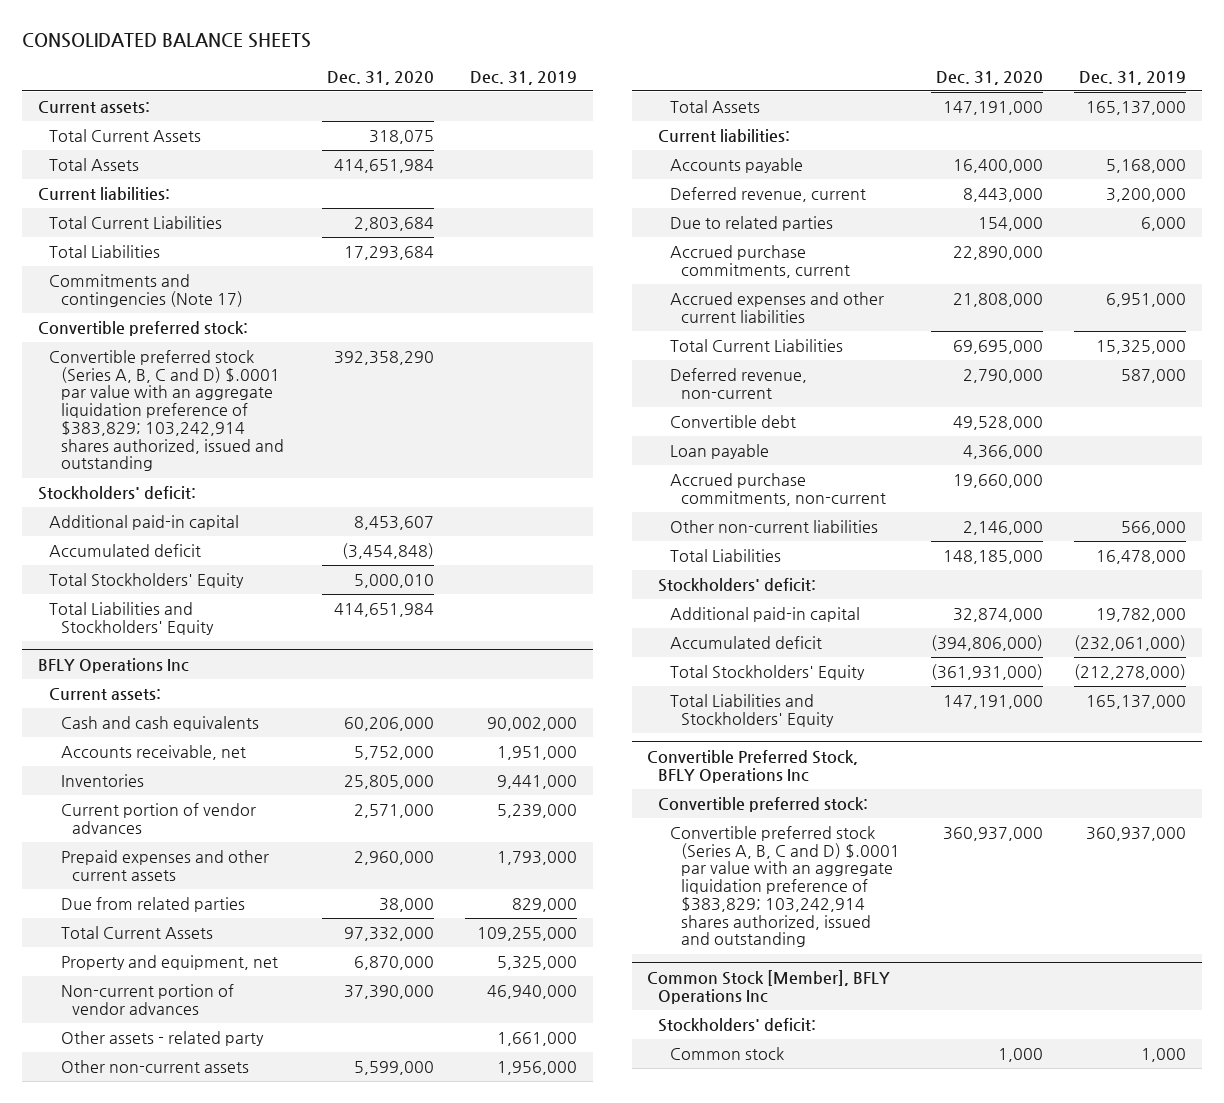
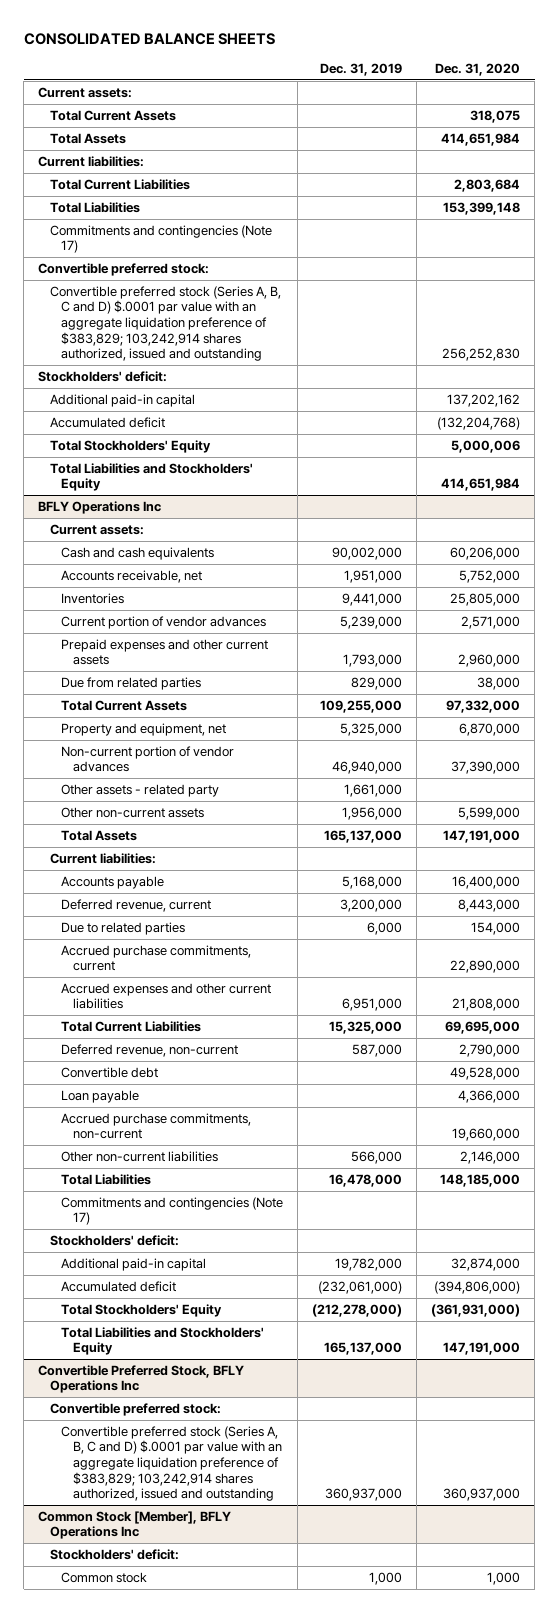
- | Dec. 31, 2020 | Dec. 31, 2019
+ | Dec. 31, 2019 | Dec. 31, 2020
- Total Liabilities | 17,293,684 |
+ Total Liabilities | | 153,399,148
- Convertible preferred stock (Series A, B, C and D) $.0001 par value with an aggregate liquidation preference of $383,829; 103,242,914 shares authorized, issued and outstanding | 392,358,290 |
+ Convertible preferred stock (Series A, B, C and D) $.0001 par value with an aggregate liquidation preference of $383,829; 103,242,914 shares authorized, issued and outstanding | | 256,252,830
- Additional paid-in capital | 8,453,607 |
- Accumulated deficit | (3,454,848) |
- Total Stockholders' Equity | 5,000,010 |
+ Additional paid-in capital | | 137,202,162
+ Accumulated deficit | | (132,204,768)
+ Total Stockholders' Equity | | 5,000,006
@ BFLY Operations Inc
+ Commitments and contingencies (Note 17)

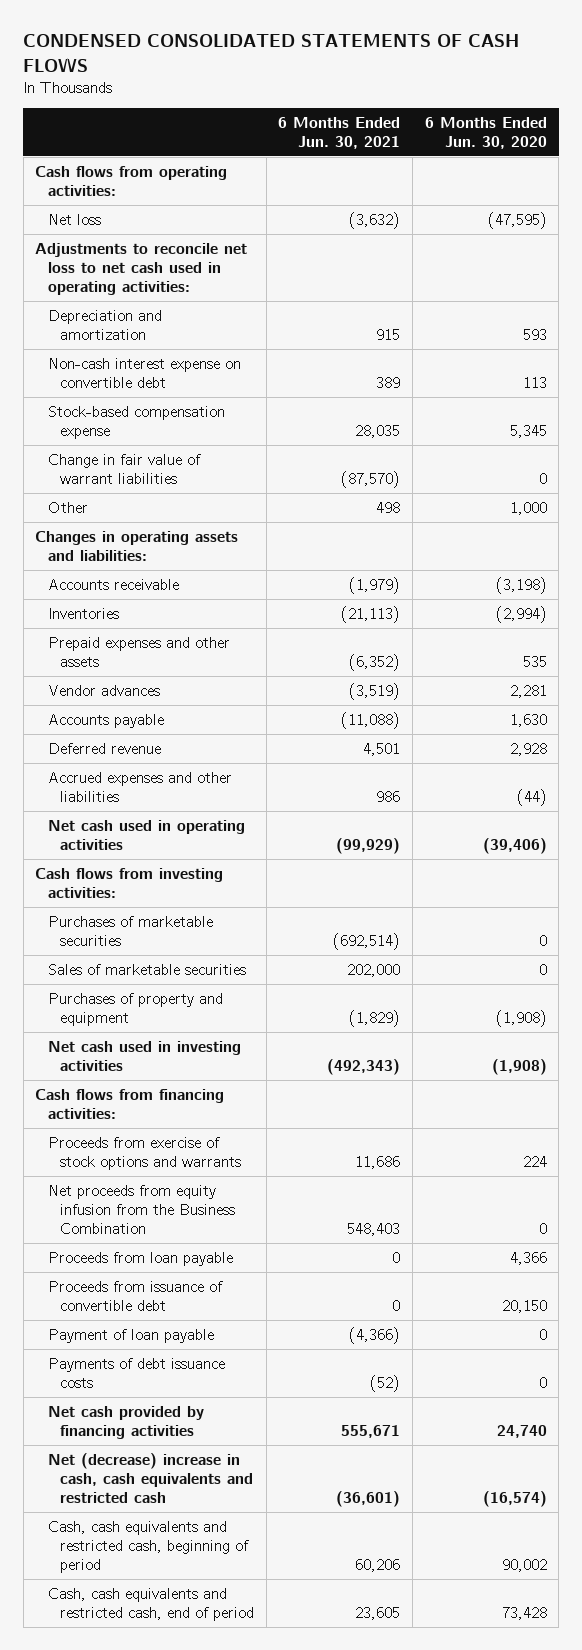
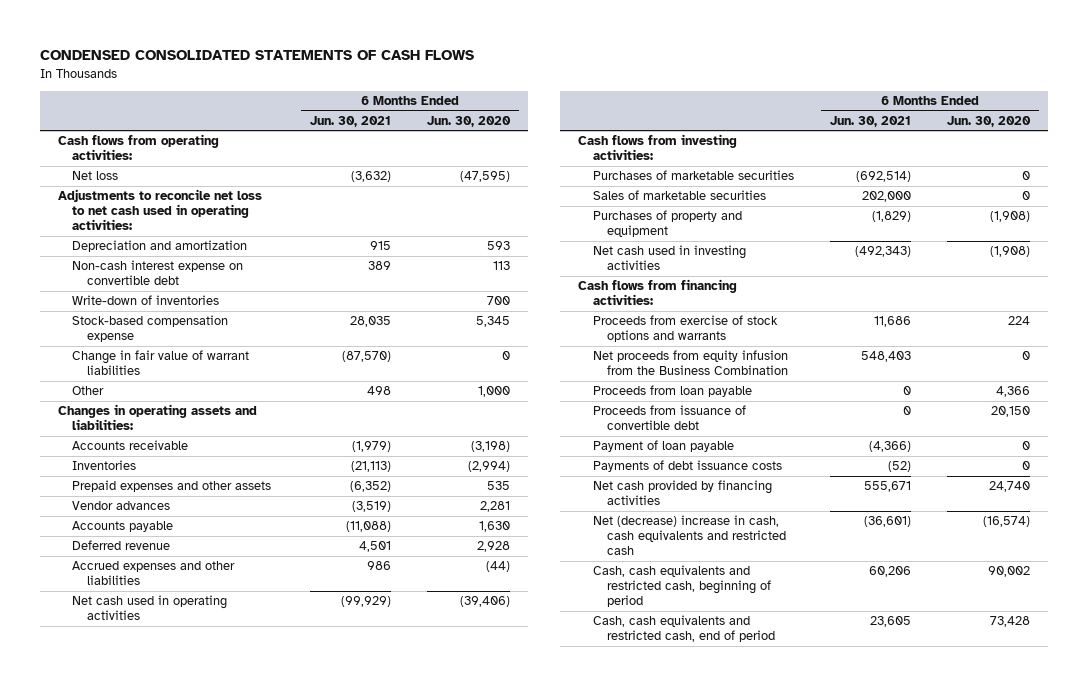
+ Write-down of inventories | | 700

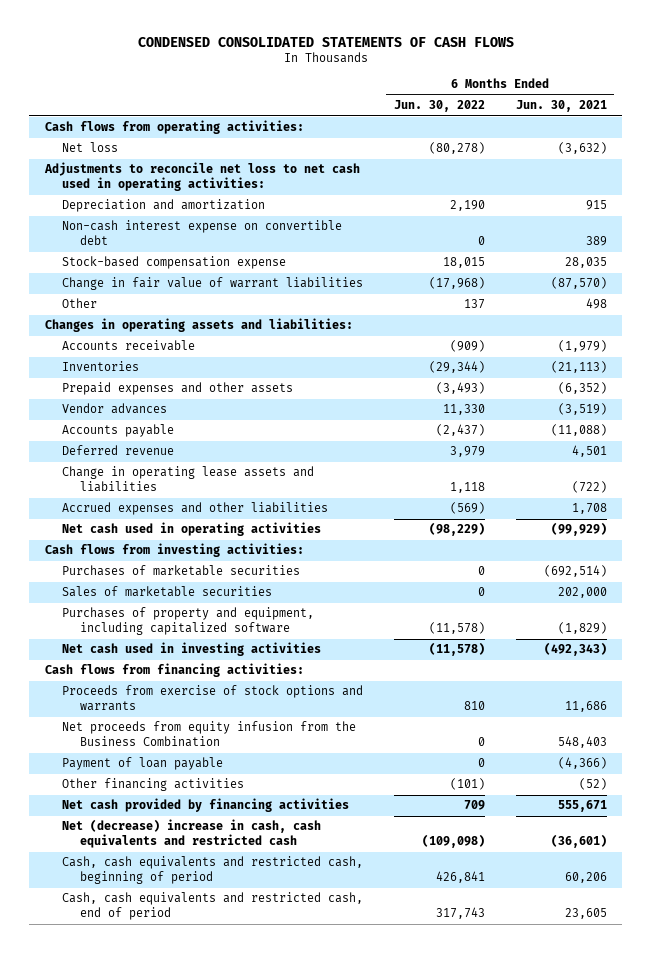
- | 6 Months Ended Jun. 30, 2021 | 6 Months Ended Jun. 30, 2020
+ | 6 Months Ended Jun. 30, 2022 | 6 Months Ended Jun. 30, 2021
- Write-down of inventories | | 700
- Accrued expenses and other liabilities | 986 | (44)
+ Change in operating lease assets and liabilities | 1,118 | (722)
+ Accrued expenses and other liabilities | (569) | 1,708
- Purchases of property and equipment | (1,829) | (1,908)
+ Purchases of property and equipment, including capitalized software | (11,578) | (1,829)
- Proceeds from loan payable | 0 | 4,366
- Proceeds from issuance of convertible debt | 0 | 20,150
- Payments of debt issuance costs | (52) | 0
+ Other financing activities | (101) | (52)

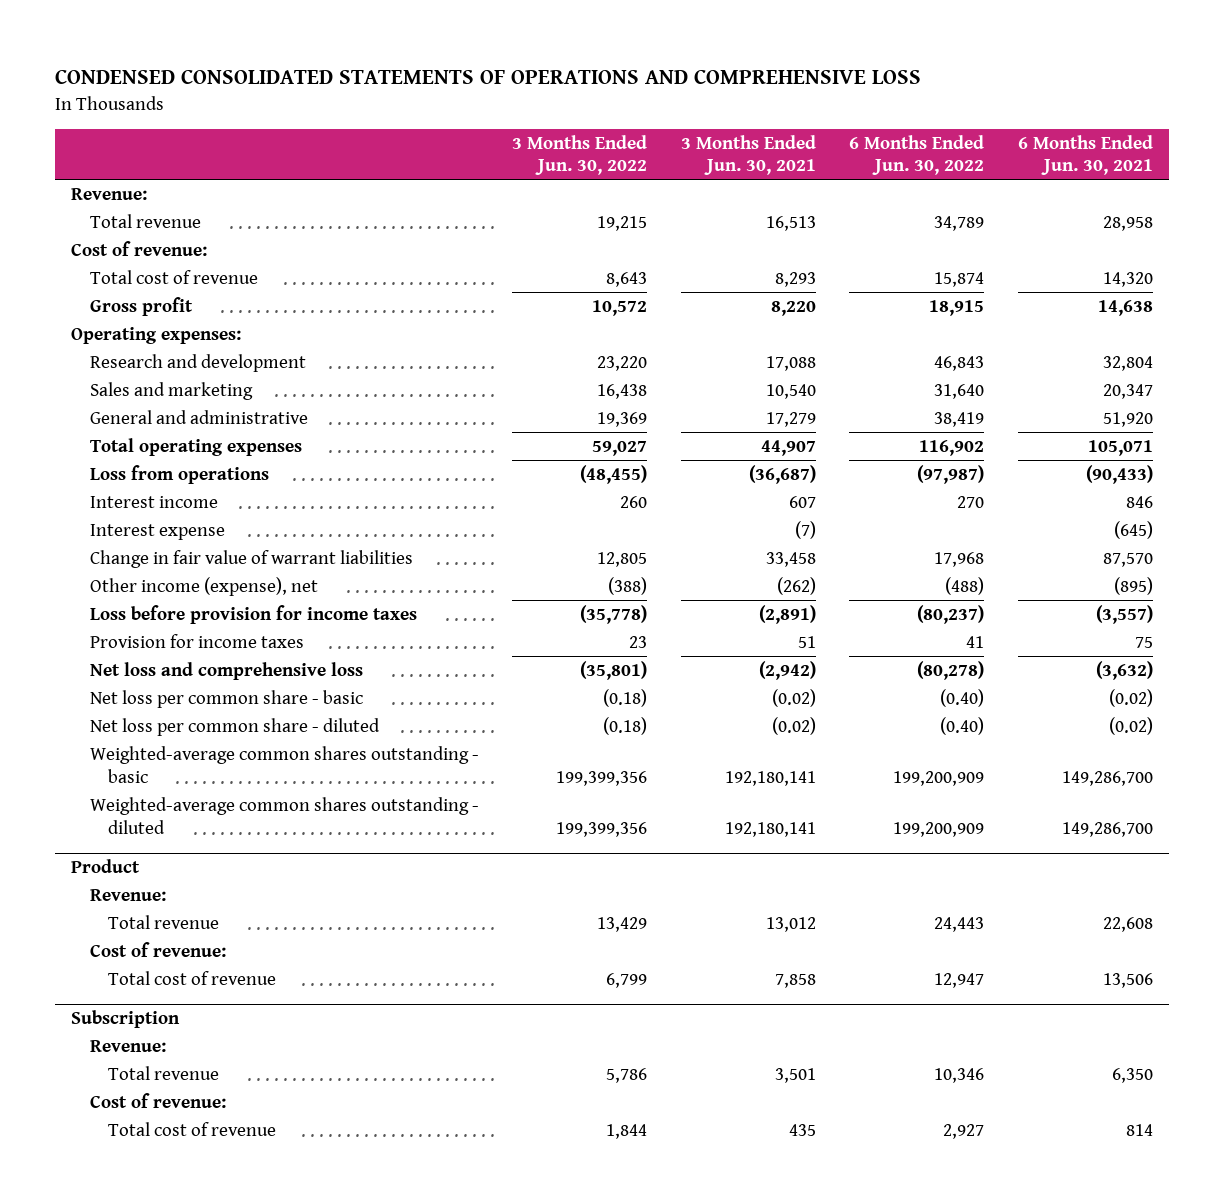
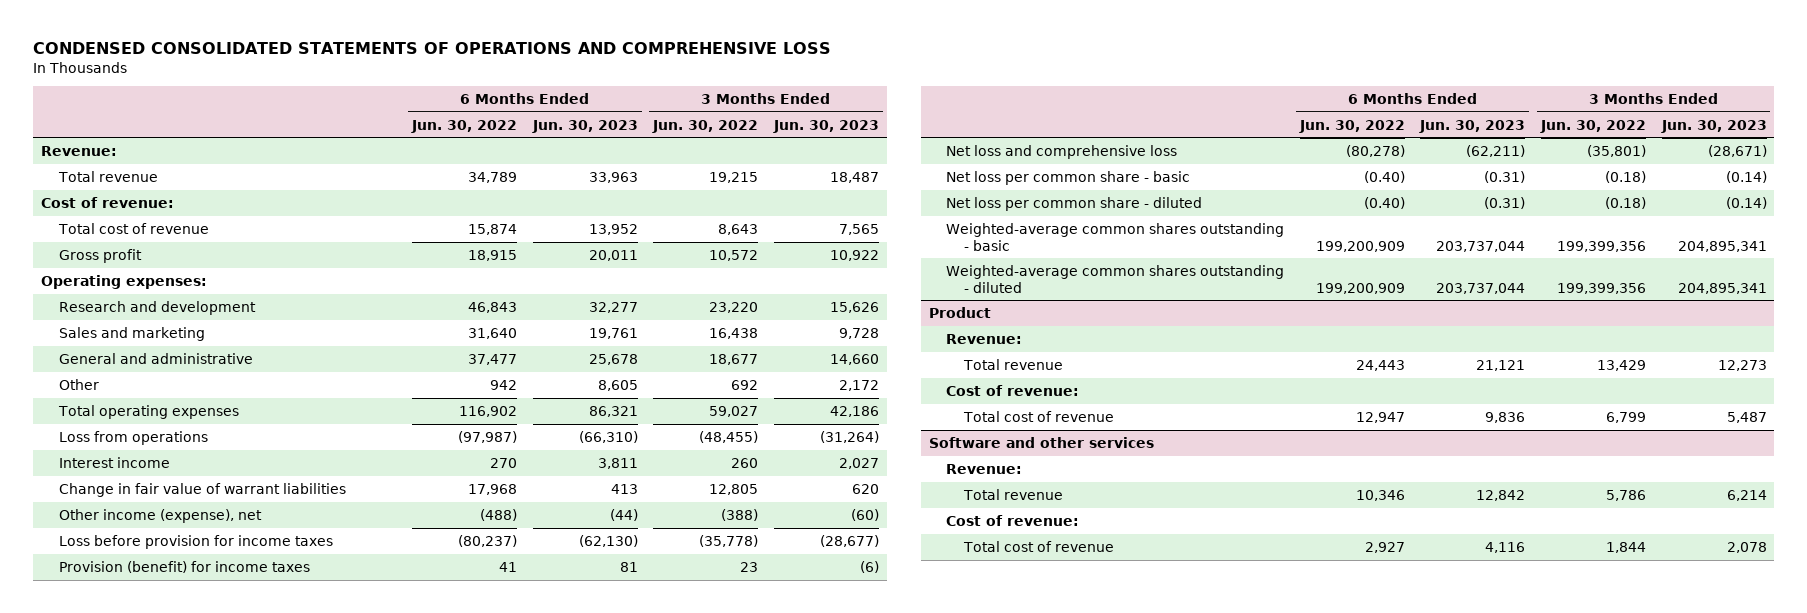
- | 3 Months Ended Jun. 30, 2022 | 3 Months Ended Jun. 30, 2021 | 6 Months Ended Jun. 30, 2022 | 6 Months Ended Jun. 30, 2021
+ | 6 Months Ended Jun. 30, 2022 | 6 Months Ended Jun. 30, 2023 | 3 Months Ended Jun. 30, 2022 | 3 Months Ended Jun. 30, 2023
- General and administrative | 19,369 | 17,279 | 38,419 | 51,920
+ General and administrative | 37,477 | 25,678 | 18,677 | 14,660
+ Other | 942 | 8,605 | 692 | 2,172
- Interest expense | | (7) | | (645)
- Provision for income taxes | 23 | 51 | 41 | 75
+ Provision (benefit) for income taxes | 41 | 81 | 23 | (6)
- Subscription
+ Software and other services

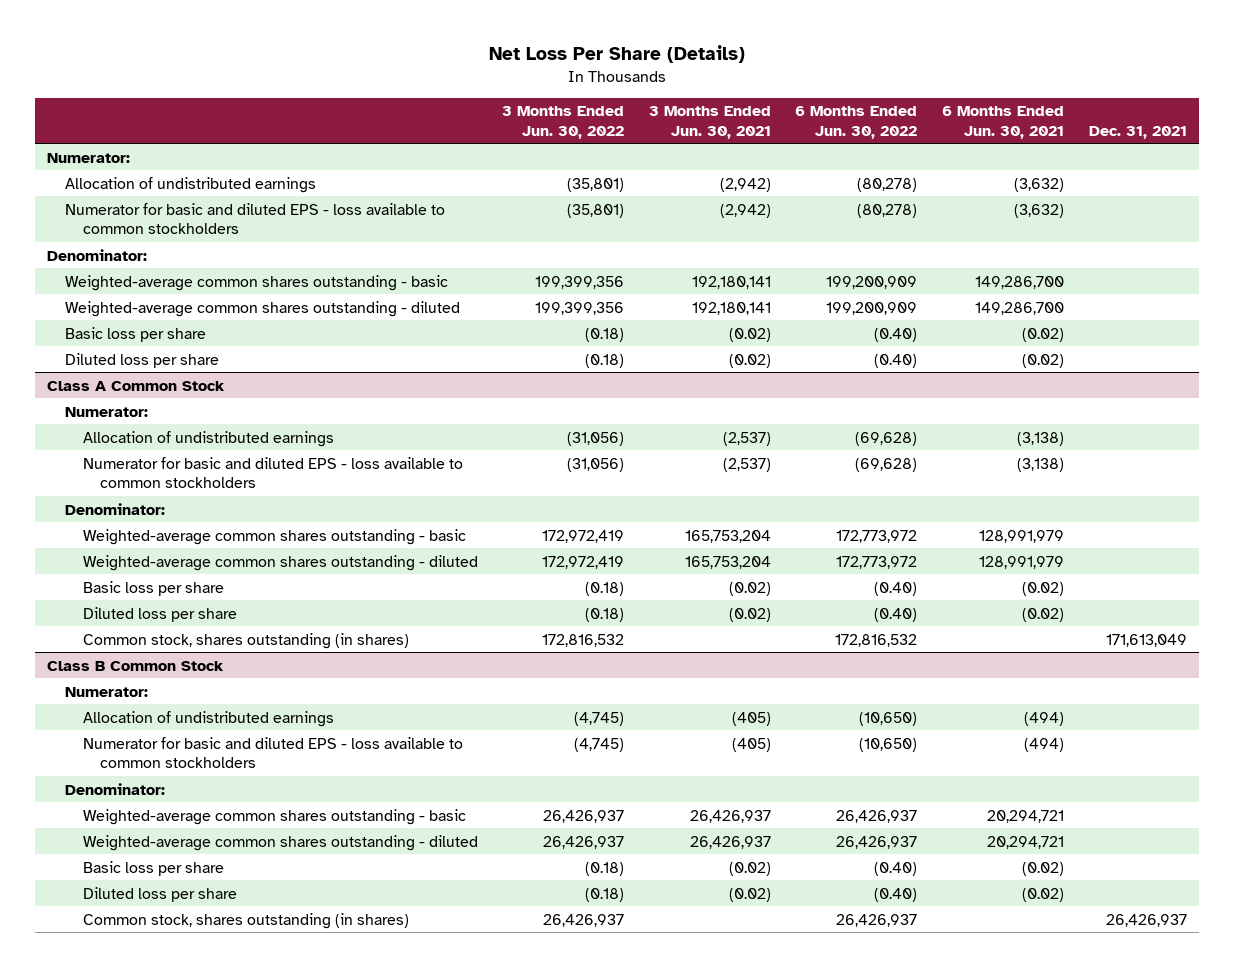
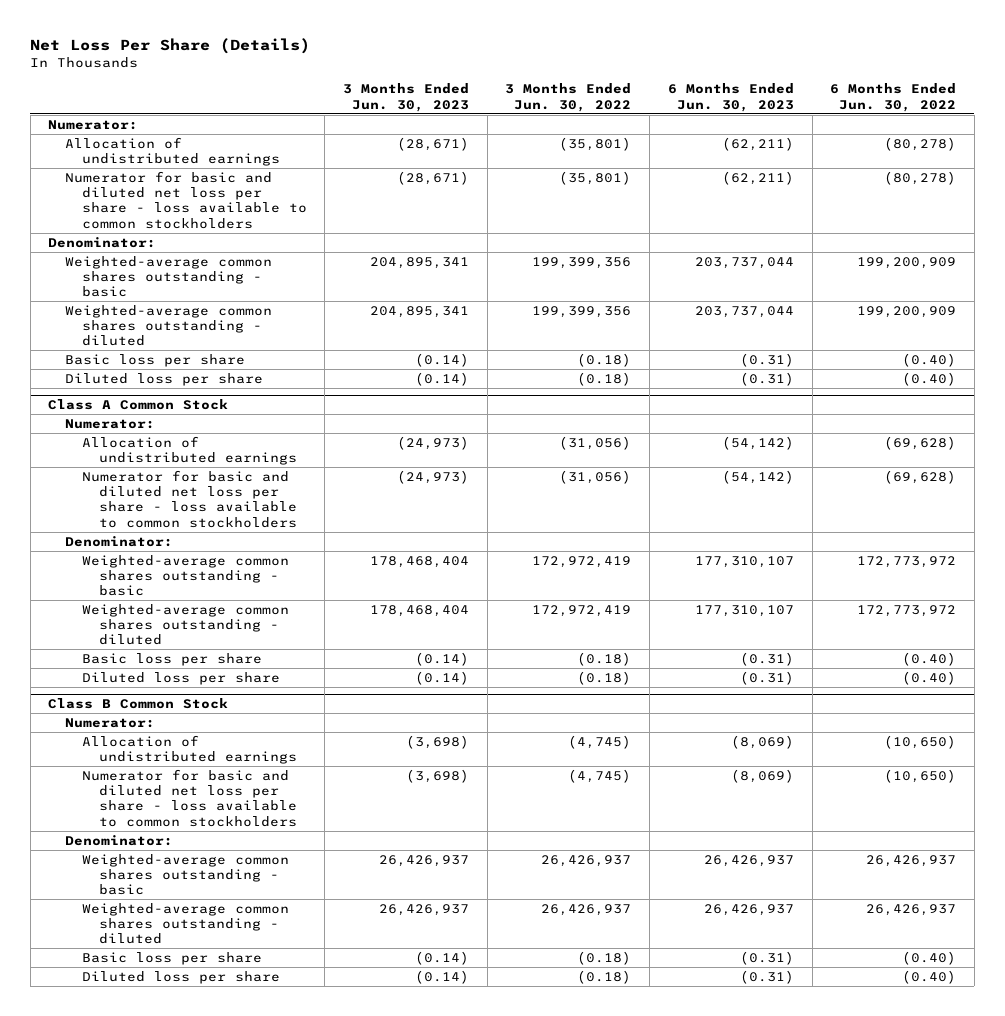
- | 3 Months Ended Jun. 30, 2022 | 3 Months Ended Jun. 30, 2021 | 6 Months Ended Jun. 30, 2022 | 6 Months Ended Jun. 30, 2021 | Dec. 31, 2021
+ | 3 Months Ended Jun. 30, 2023 | 3 Months Ended Jun. 30, 2022 | 6 Months Ended Jun. 30, 2023 | 6 Months Ended Jun. 30, 2022
- Numerator for basic and diluted EPS - loss available to common stockholders | (35,801) | (2,942) | (80,278) | (3,632) |
+ Numerator for basic and diluted net loss per share - loss available to common stockholders | (28,671) | (35,801) | (62,211) | (80,278)
@ Class A Common Stock
- Numerator for basic and diluted EPS - loss available to common stockholders | (31,056) | (2,537) | (69,628) | (3,138) |
+ Numerator for basic and diluted net loss per share - loss available to common stockholders | (24,973) | (31,056) | (54,142) | (69,628)
- Common stock, shares outstanding (in shares) | 172,816,532 | | 172,816,532 | | 171,613,049
@ Class B Common Stock
- Numerator for basic and diluted EPS - loss available to common stockholders | (4,745) | (405) | (10,650) | (494) |
+ Numerator for basic and diluted net loss per share - loss available to common stockholders | (3,698) | (4,745) | (8,069) | (10,650)
- Common stock, shares outstanding (in shares) | 26,426,937 | | 26,426,937 | | 26,426,937

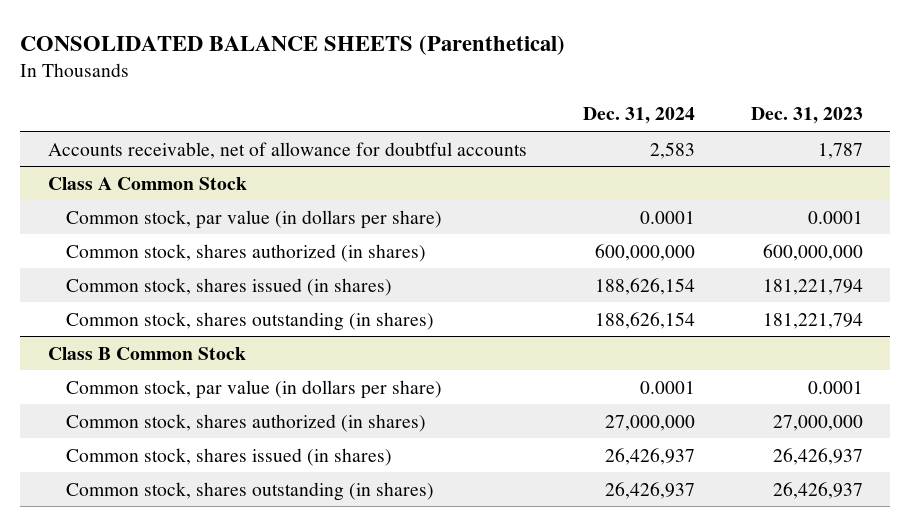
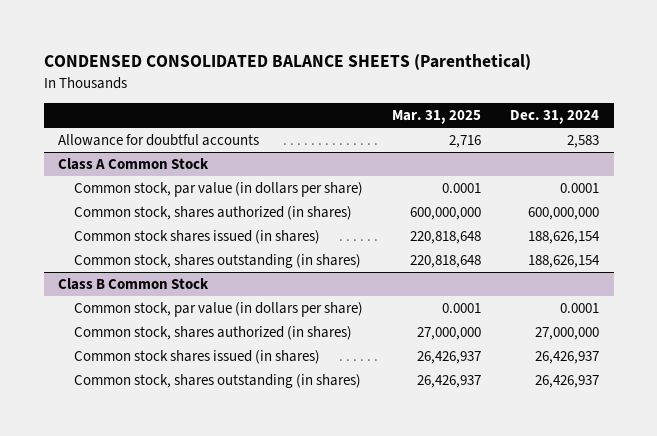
- CONSOLIDATED BALANCE SHEETS (Parenthetical)
+ CONDENSED CONSOLIDATED BALANCE SHEETS (Parenthetical)
- | Dec. 31, 2024 | Dec. 31, 2023
+ | Mar. 31, 2025 | Dec. 31, 2024
- Accounts receivable, net of allowance for doubtful accounts | 2,583 | 1,787
+ Allowance for doubtful accounts | 2,716 | 2,583
@ Class A Common Stock
- Common stock, shares issued (in shares) | 188,626,154 | 181,221,794
+ Common stock shares issued (in shares) | 220,818,648 | 188,626,154
@ Class B Common Stock
- Common stock, shares issued (in shares) | 26,426,937 | 26,426,937
+ Common stock shares issued (in shares) | 26,426,937 | 26,426,937

